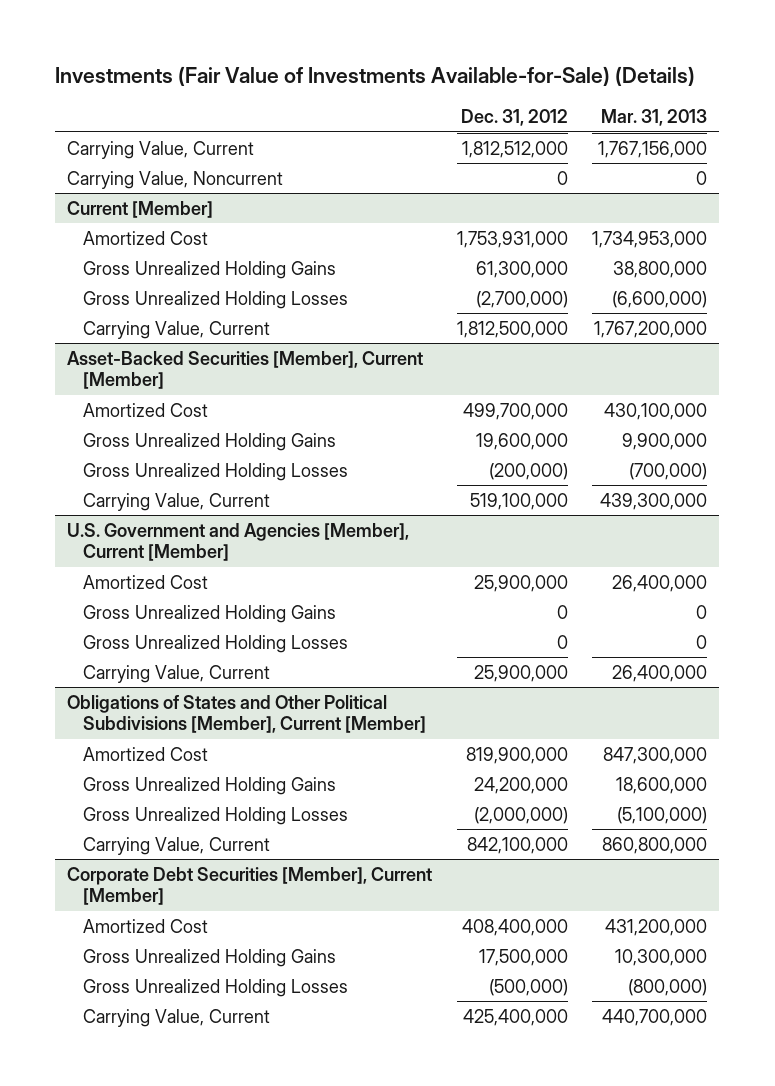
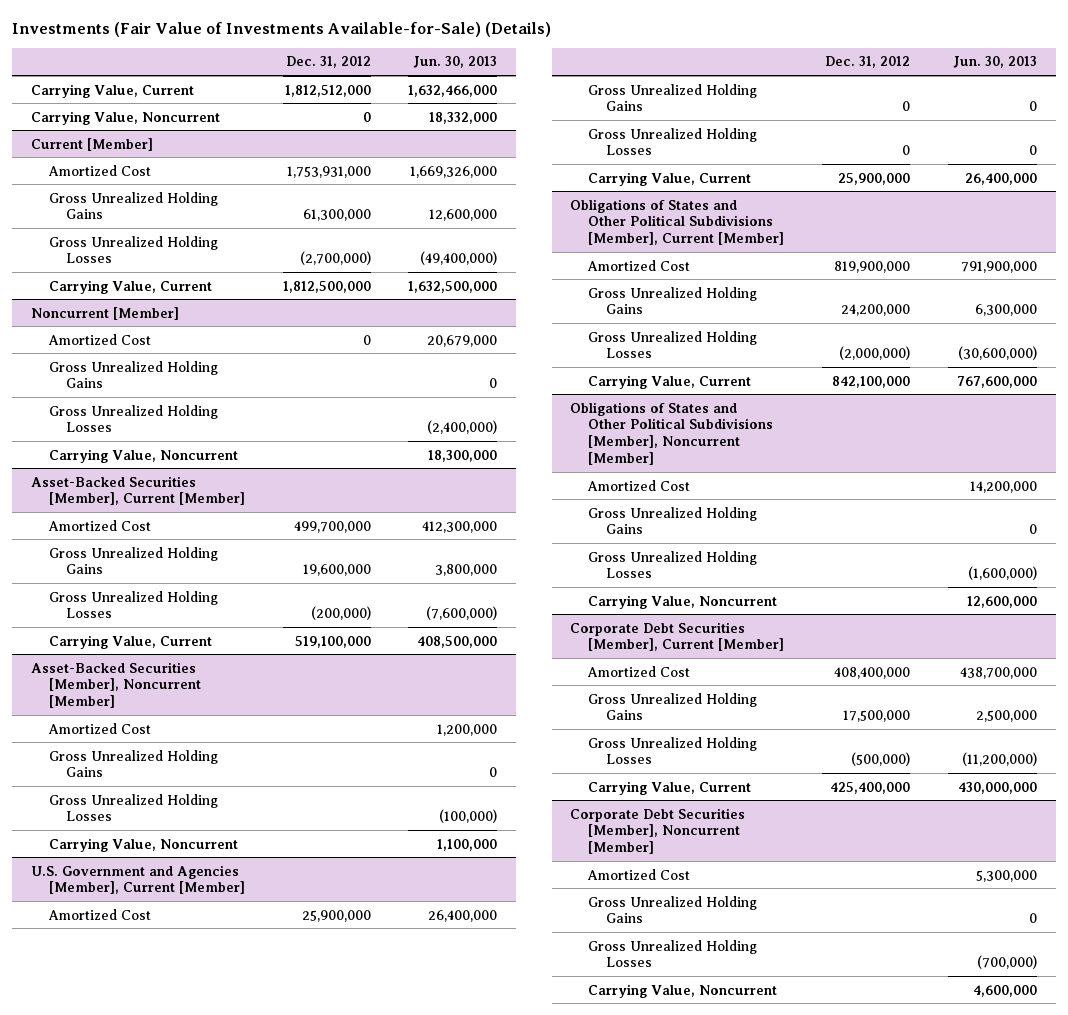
- | Dec. 31, 2012 | Mar. 31, 2013
+ | Dec. 31, 2012 | Jun. 30, 2013
+ Noncurrent [Member]
+ Amortized Cost | 0 | 20,679,000
+ Gross Unrealized Holding Gains | | 0
+ Gross Unrealized Holding Losses | | (2,400,000)
+ Carrying Value, Noncurrent | | 18,300,000
+ Asset-Backed Securities [Member], Noncurrent [Member]
+ Amortized Cost | | 1,200,000
+ Gross Unrealized Holding Gains | | 0
+ Gross Unrealized Holding Losses | | (100,000)
+ Carrying Value, Noncurrent | | 1,100,000
+ Obligations of States and Other Political Subdivisions [Member], Noncurrent [Member]
+ Amortized Cost | | 14,200,000
+ Gross Unrealized Holding Gains | | 0
+ Gross Unrealized Holding Losses | | (1,600,000)
+ Carrying Value, Noncurrent | | 12,600,000
+ Corporate Debt Securities [Member], Noncurrent [Member]
+ Amortized Cost | | 5,300,000
+ Gross Unrealized Holding Gains | | 0
+ Gross Unrealized Holding Losses | | (700,000)
+ Carrying Value, Noncurrent | | 4,600,000

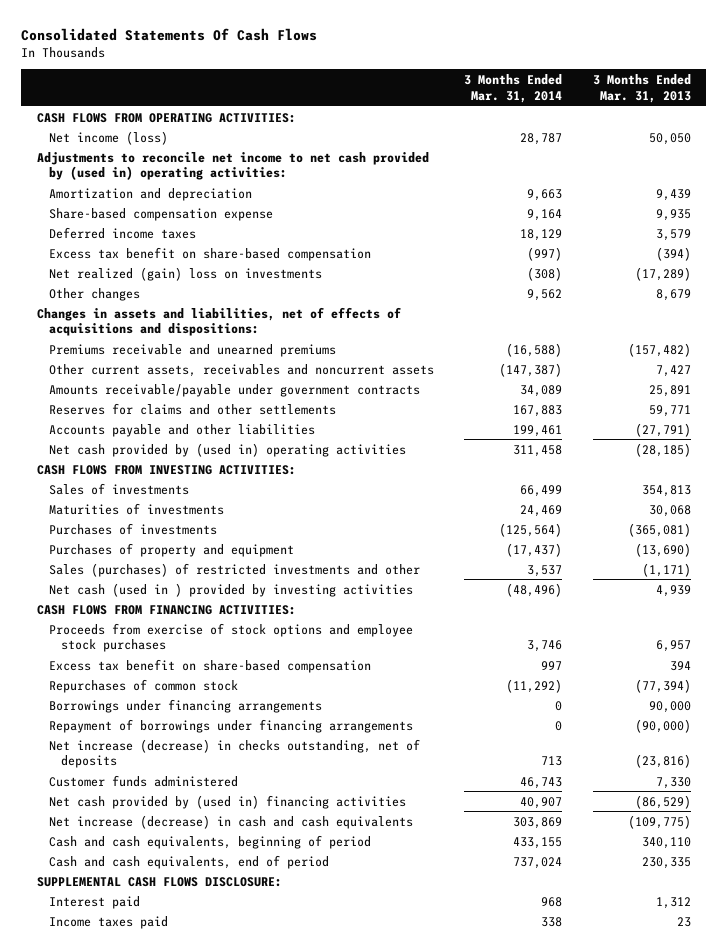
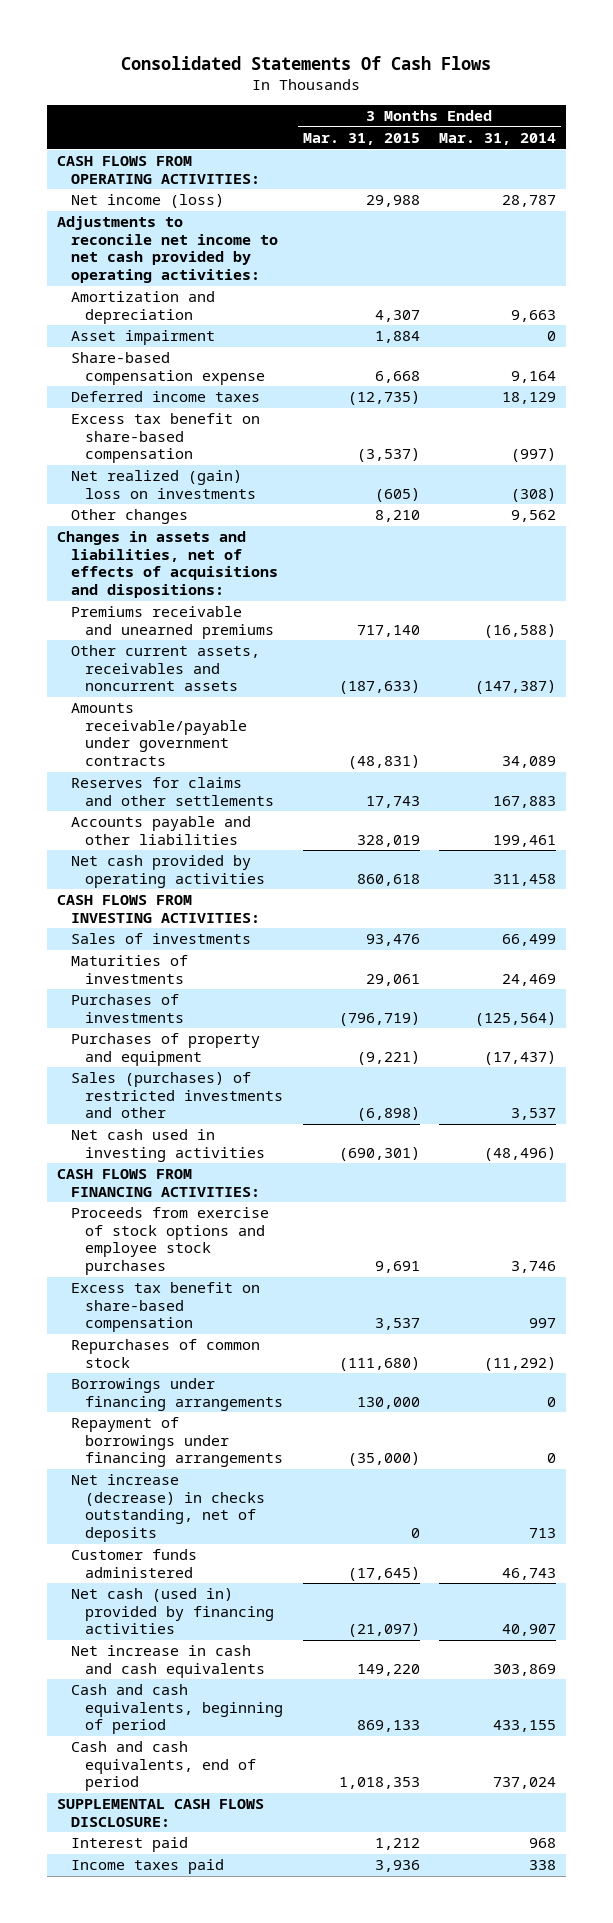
- | 3 Months Ended Mar. 31, 2014 | 3 Months Ended Mar. 31, 2013
+ | 3 Months Ended Mar. 31, 2015 | 3 Months Ended Mar. 31, 2014
- Adjustments to reconcile net income to net cash provided by (used in) operating activities:
+ Adjustments to reconcile net income to net cash provided by operating activities:
+ Asset impairment | 1,884 | 0
- Net cash provided by (used in) operating activities | 311,458 | (28,185)
+ Net cash provided by operating activities | 860,618 | 311,458
- Net cash (used in ) provided by investing activities | (48,496) | 4,939
+ Net cash used in investing activities | (690,301) | (48,496)
- Net cash provided by (used in) financing activities | 40,907 | (86,529)
- Net increase (decrease) in cash and cash equivalents | 303,869 | (109,775)
+ Net cash (used in) provided by financing activities | (21,097) | 40,907
+ Net increase in cash and cash equivalents | 149,220 | 303,869

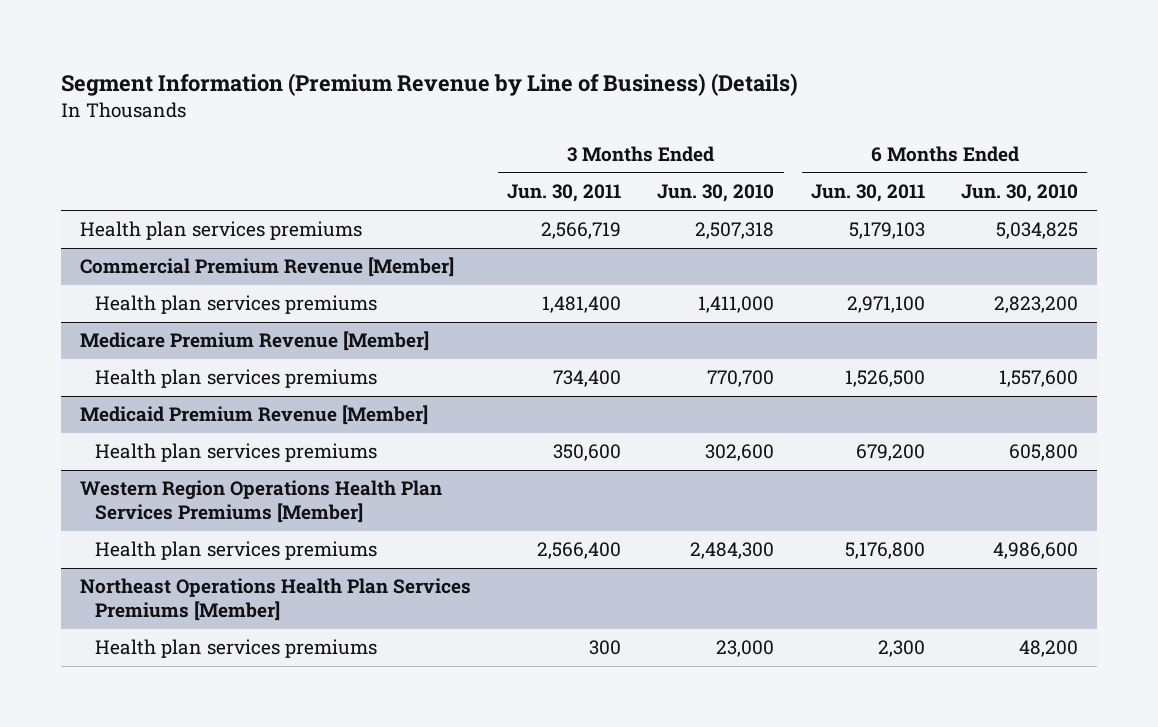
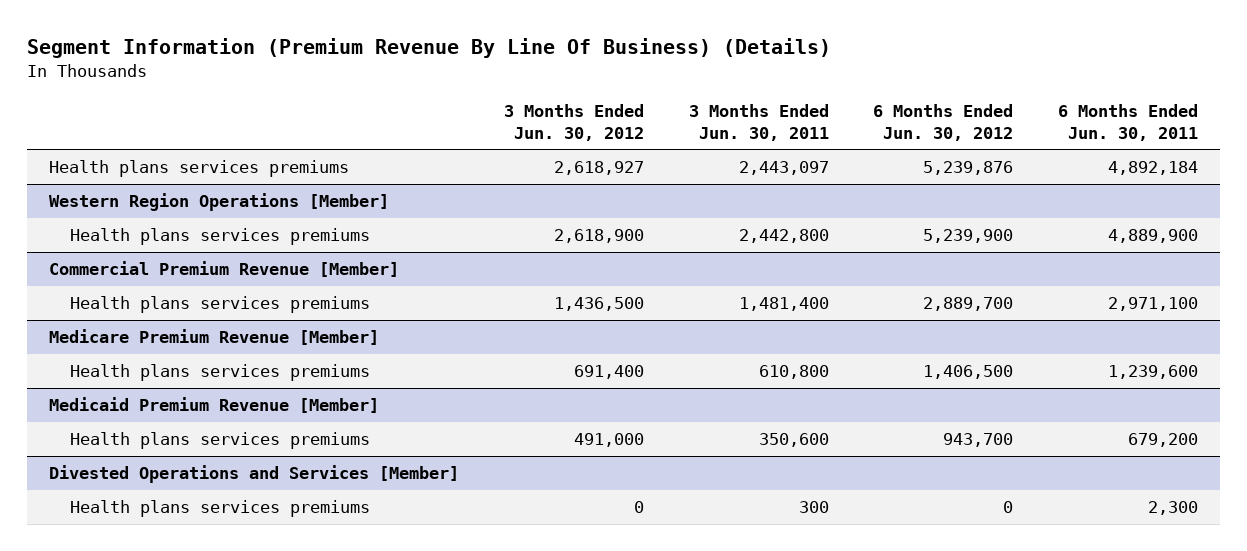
- Segment Information (Premium Revenue by Line of Business) (Details)
+ Segment Information (Premium Revenue By Line Of Business) (Details)
- | 3 Months Ended Jun. 30, 2011 | 3 Months Ended Jun. 30, 2010 | 6 Months Ended Jun. 30, 2011 | 6 Months Ended Jun. 30, 2010
+ | 3 Months Ended Jun. 30, 2012 | 3 Months Ended Jun. 30, 2011 | 6 Months Ended Jun. 30, 2012 | 6 Months Ended Jun. 30, 2011
- Health plan services premiums | 2,566,719 | 2,507,318 | 5,179,103 | 5,034,825
+ Health plans services premiums | 2,618,927 | 2,443,097 | 5,239,876 | 4,892,184
+ Western Region Operations [Member]
+ Health plans services premiums | 2,618,900 | 2,442,800 | 5,239,900 | 4,889,900
@ Commercial Premium Revenue [Member]
- Health plan services premiums | 1,481,400 | 1,411,000 | 2,971,100 | 2,823,200
+ Health plans services premiums | 1,436,500 | 1,481,400 | 2,889,700 | 2,971,100
@ Medicare Premium Revenue [Member]
- Health plan services premiums | 734,400 | 770,700 | 1,526,500 | 1,557,600
+ Health plans services premiums | 691,400 | 610,800 | 1,406,500 | 1,239,600
@ Medicaid Premium Revenue [Member]
- Health plan services premiums | 350,600 | 302,600 | 679,200 | 605,800
- Western Region Operations Health Plan Services Premiums [Member]
- Health plan services premiums | 2,566,400 | 2,484,300 | 5,176,800 | 4,986,600
- Northeast Operations Health Plan Services Premiums [Member]
- Health plan services premiums | 300 | 23,000 | 2,300 | 48,200
@ Medicaid Premium Revenue [Member]
+ Health plans services premiums | 491,000 | 350,600 | 943,700 | 679,200
+ Divested Operations and Services [Member]
+ Health plans services premiums | 0 | 300 | 0 | 2,300

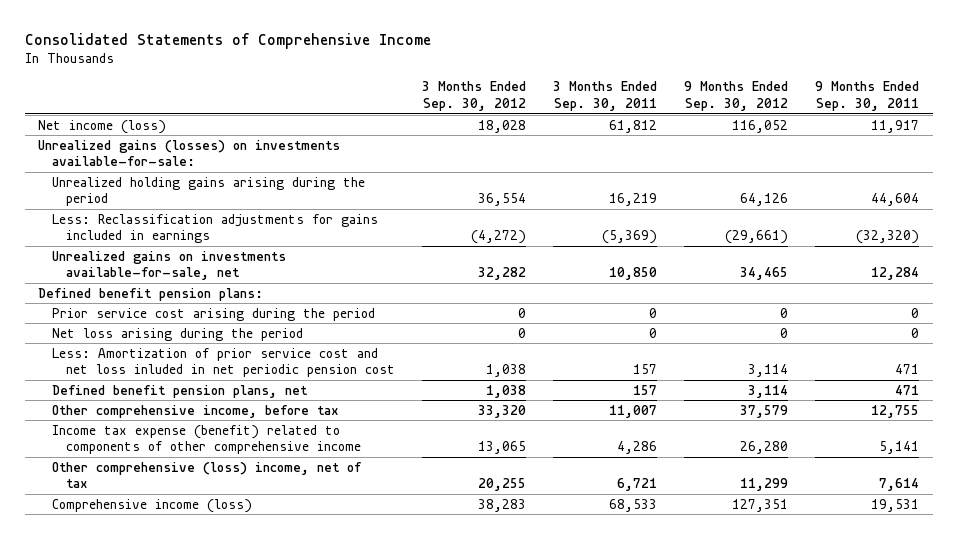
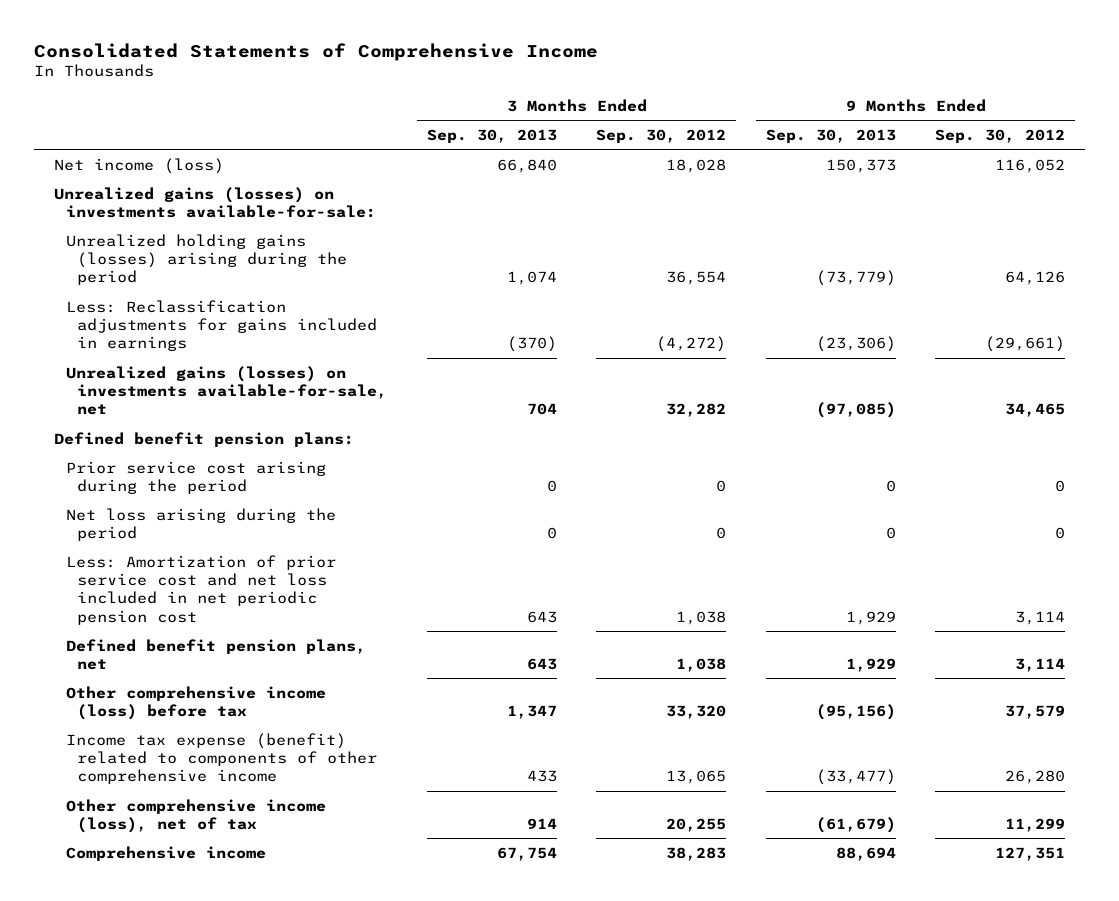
- | 3 Months Ended Sep. 30, 2012 | 3 Months Ended Sep. 30, 2011 | 9 Months Ended Sep. 30, 2012 | 9 Months Ended Sep. 30, 2011
+ | 3 Months Ended Sep. 30, 2013 | 3 Months Ended Sep. 30, 2012 | 9 Months Ended Sep. 30, 2013 | 9 Months Ended Sep. 30, 2012
- Unrealized holding gains arising during the period | 36,554 | 16,219 | 64,126 | 44,604
+ Unrealized holding gains (losses) arising during the period | 1,074 | 36,554 | (73,779) | 64,126
- Unrealized gains on investments available-for-sale, net | 32,282 | 10,850 | 34,465 | 12,284
+ Unrealized gains (losses) on investments available-for-sale, net | 704 | 32,282 | (97,085) | 34,465
- Less: Amortization of prior service cost and net loss inluded in net periodic pension cost | 1,038 | 157 | 3,114 | 471
+ Less: Amortization of prior service cost and net loss included in net periodic pension cost | 643 | 1,038 | 1,929 | 3,114
- Other comprehensive income, before tax | 33,320 | 11,007 | 37,579 | 12,755
+ Other comprehensive income (loss) before tax | 1,347 | 33,320 | (95,156) | 37,579
- Other comprehensive (loss) income, net of tax | 20,255 | 6,721 | 11,299 | 7,614
- Comprehensive income (loss) | 38,283 | 68,533 | 127,351 | 19,531
+ Other comprehensive income (loss), net of tax | 914 | 20,255 | (61,679) | 11,299
+ Comprehensive income | 67,754 | 38,283 | 88,694 | 127,351

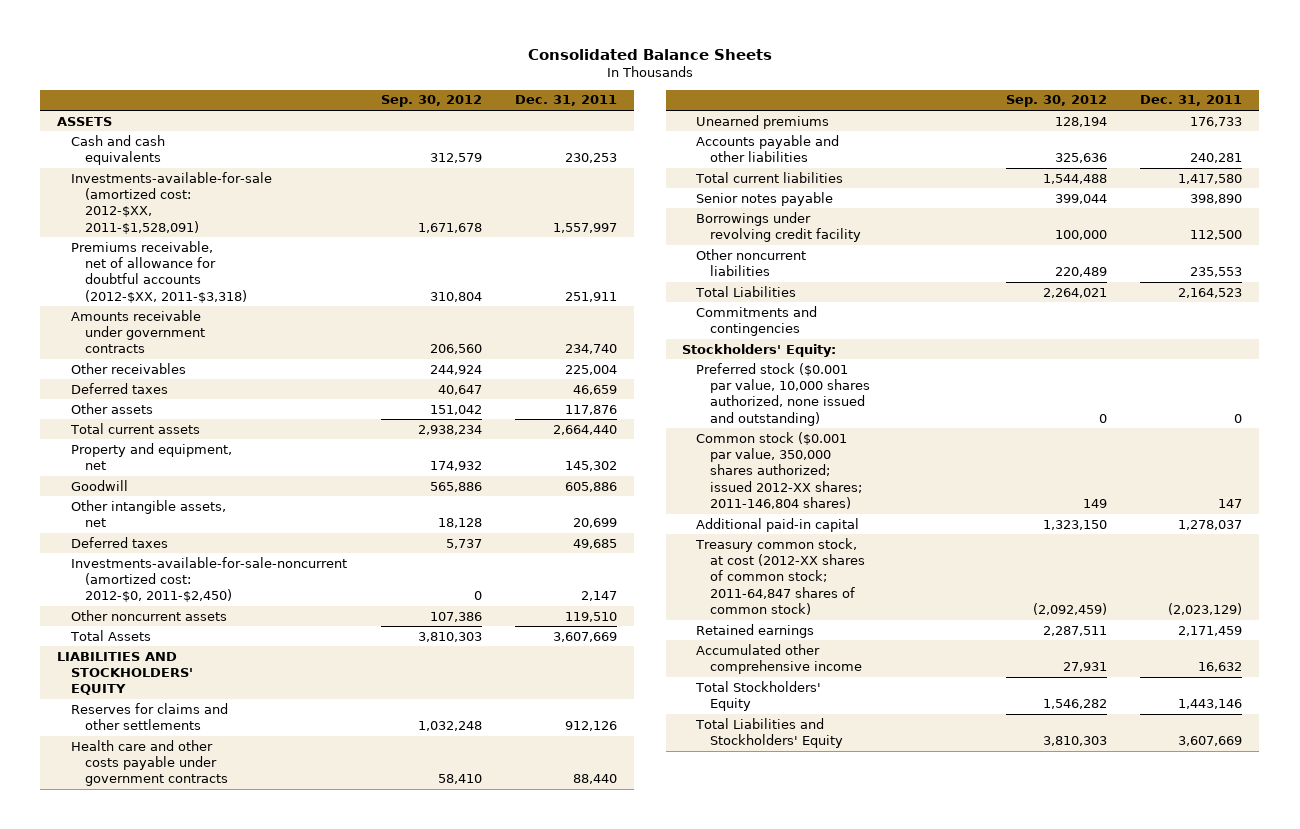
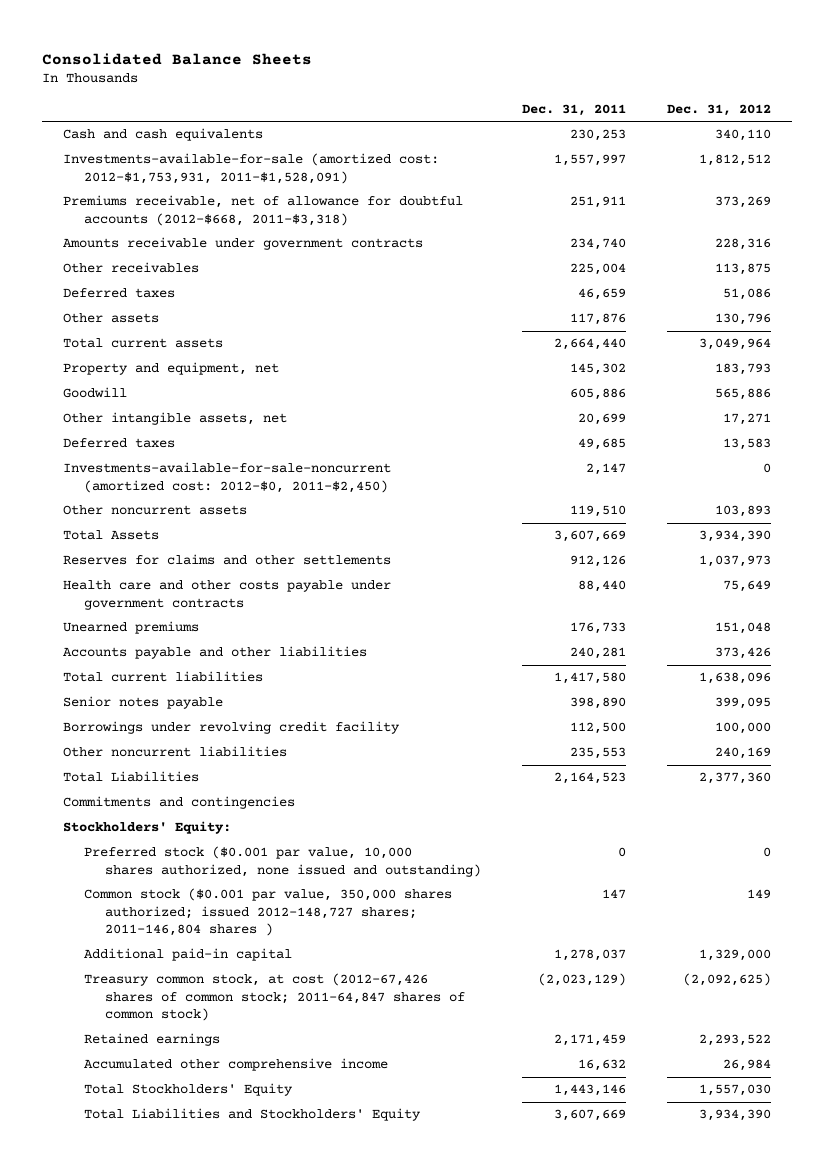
- | Sep. 30, 2012 | Dec. 31, 2011
+ | Dec. 31, 2011 | Dec. 31, 2012
- ASSETS
- Investments-available-for-sale (amortized cost: 2012-$XX, 2011-$1,528,091) | 1,671,678 | 1,557,997
- Premiums receivable, net of allowance for doubtful accounts (2012-$XX, 2011-$3,318) | 310,804 | 251,911
+ Investments-available-for-sale (amortized cost: 2012-$1,753,931, 2011-$1,528,091) | 1,557,997 | 1,812,512
+ Premiums receivable, net of allowance for doubtful accounts (2012-$668, 2011-$3,318) | 251,911 | 373,269
- LIABILITIES AND STOCKHOLDERS' EQUITY
- Common stock ($0.001 par value, 350,000 shares authorized; issued 2012-XX shares; 2011-146,804 shares) | 149 | 147
+ Common stock ($0.001 par value, 350,000 shares authorized; issued 2012-148,727 shares; 2011-146,804 shares ) | 147 | 149
- Treasury common stock, at cost (2012-XX shares of common stock; 2011-64,847 shares of common stock) | (2,092,459) | (2,023,129)
+ Treasury common stock, at cost (2012-67,426 shares of common stock; 2011-64,847 shares of common stock) | (2,023,129) | (2,092,625)

